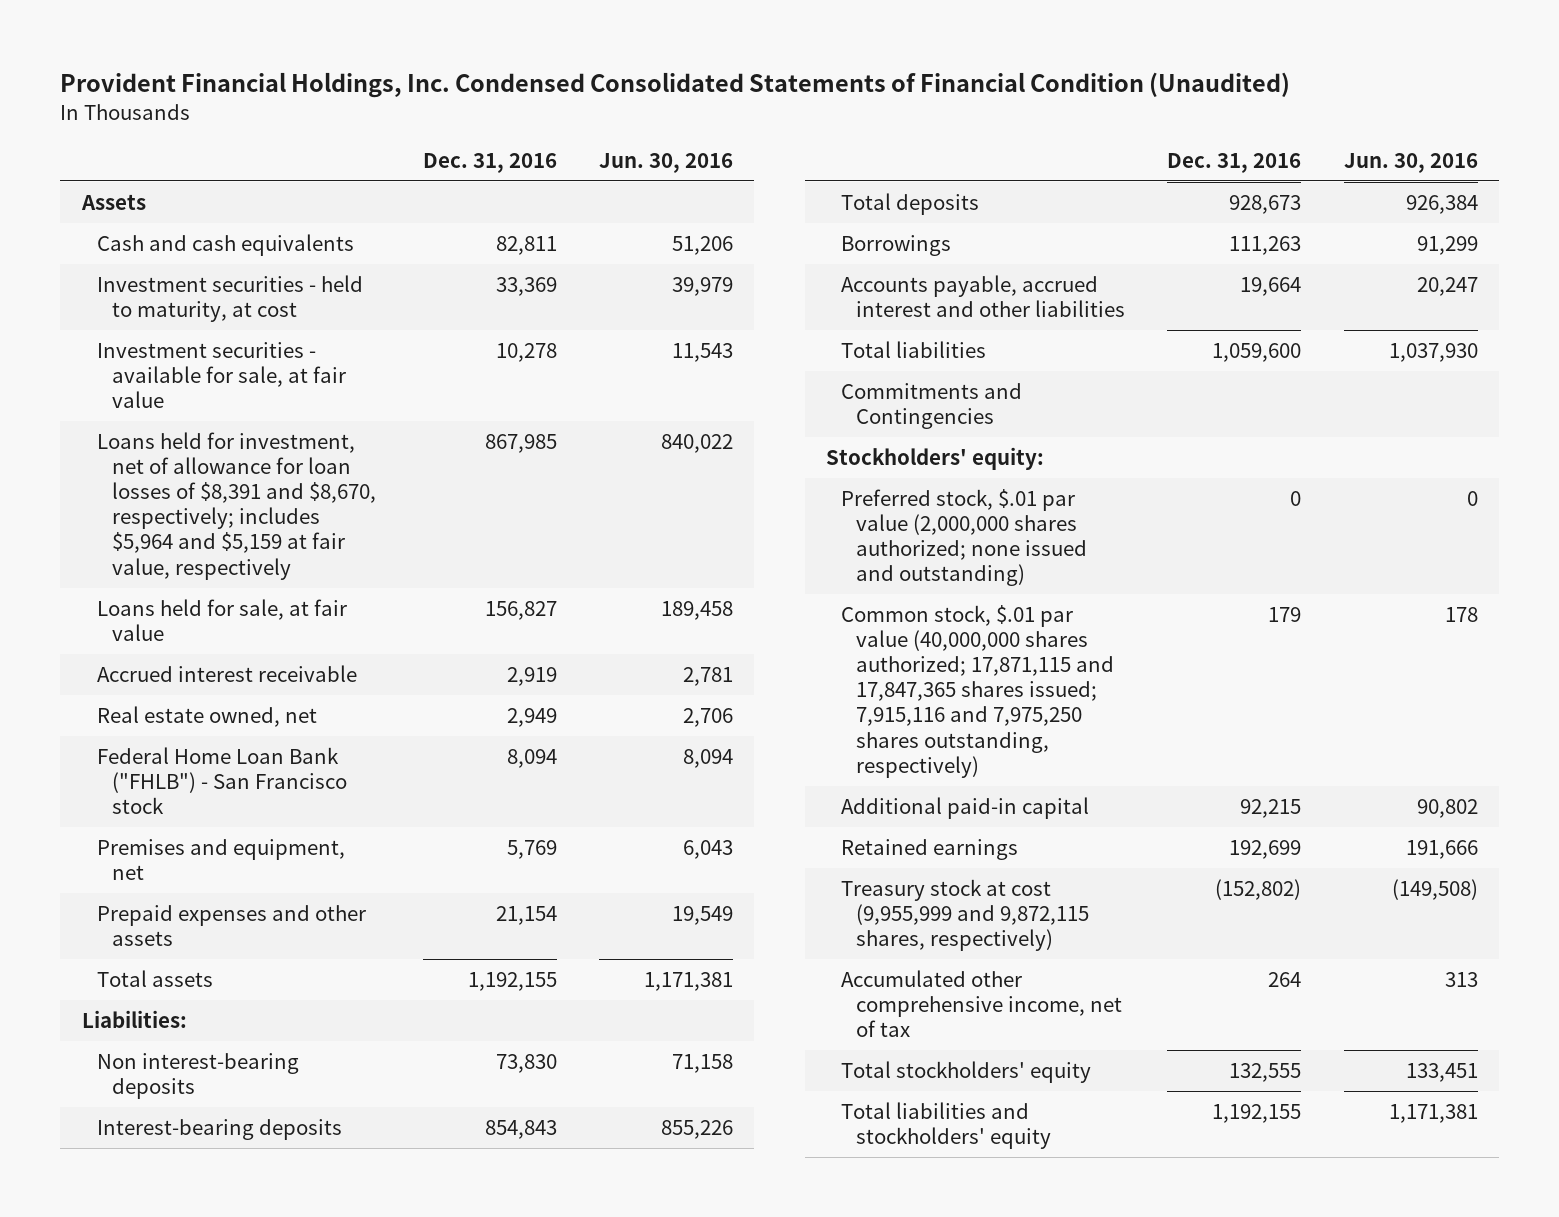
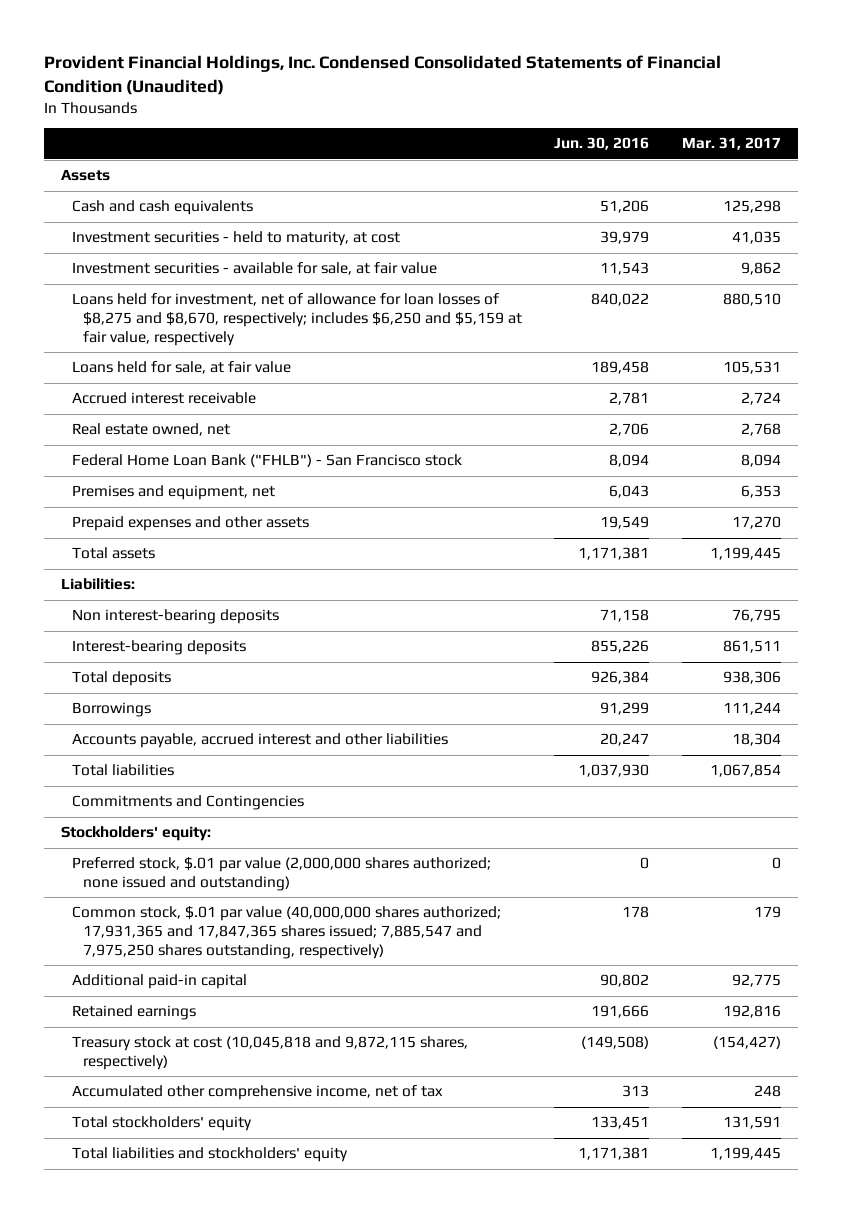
- | Dec. 31, 2016 | Jun. 30, 2016
+ | Jun. 30, 2016 | Mar. 31, 2017
- Loans held for investment, net of allowance for loan losses of $8,391 and $8,670, respectively; includes $5,964 and $5,159 at fair value, respectively | 867,985 | 840,022
+ Loans held for investment, net of allowance for loan losses of $8,275 and $8,670, respectively; includes $6,250 and $5,159 at fair value, respectively | 840,022 | 880,510
- Common stock, $.01 par value (40,000,000 shares authorized; 17,871,115 and 17,847,365 shares issued; 7,915,116 and 7,975,250 shares outstanding, respectively) | 179 | 178
+ Common stock, $.01 par value (40,000,000 shares authorized; 17,931,365 and 17,847,365 shares issued; 7,885,547 and 7,975,250 shares outstanding, respectively) | 178 | 179
- Treasury stock at cost (9,955,999 and 9,872,115 shares, respectively) | (152,802) | (149,508)
+ Treasury stock at cost (10,045,818 and 9,872,115 shares, respectively) | (149,508) | (154,427)

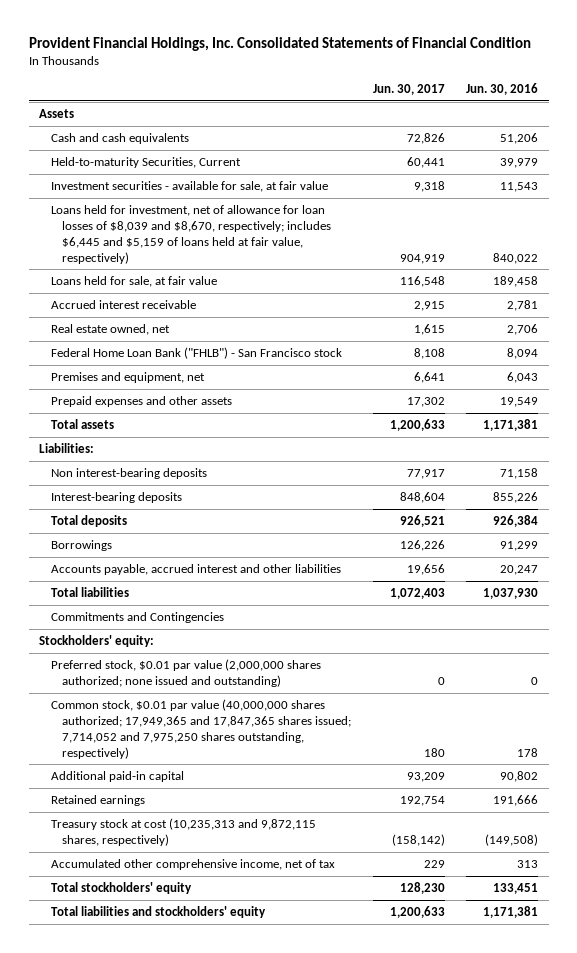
- Provident Financial Holdings, Inc. Condensed Consolidated Statements of Financial Condition (Unaudited)
+ Provident Financial Holdings, Inc. Consolidated Statements of Financial Condition
- | Jun. 30, 2016 | Mar. 31, 2017
+ | Jun. 30, 2017 | Jun. 30, 2016
- Investment securities - held to maturity, at cost | 39,979 | 41,035
+ Held-to-maturity Securities, Current | 60,441 | 39,979
- Loans held for investment, net of allowance for loan losses of $8,275 and $8,670, respectively; includes $6,250 and $5,159 at fair value, respectively | 840,022 | 880,510
+ Loans held for investment, net of allowance for loan losses of $8,039 and $8,670, respectively; includes $6,445 and $5,159 of loans held at fair value, respectively) | 904,919 | 840,022
- Preferred stock, $.01 par value (2,000,000 shares authorized; none issued and outstanding) | 0 | 0
- Common stock, $.01 par value (40,000,000 shares authorized; 17,931,365 and 17,847,365 shares issued; 7,885,547 and 7,975,250 shares outstanding, respectively) | 178 | 179
+ Preferred stock, $0.01 par value (2,000,000 shares authorized; none issued and outstanding) | 0 | 0
+ Common stock, $0.01 par value (40,000,000 shares authorized; 17,949,365 and 17,847,365 shares issued; 7,714,052 and 7,975,250 shares outstanding, respectively) | 180 | 178
- Treasury stock at cost (10,045,818 and 9,872,115 shares, respectively) | (149,508) | (154,427)
+ Treasury stock at cost (10,235,313 and 9,872,115 shares, respectively) | (158,142) | (149,508)

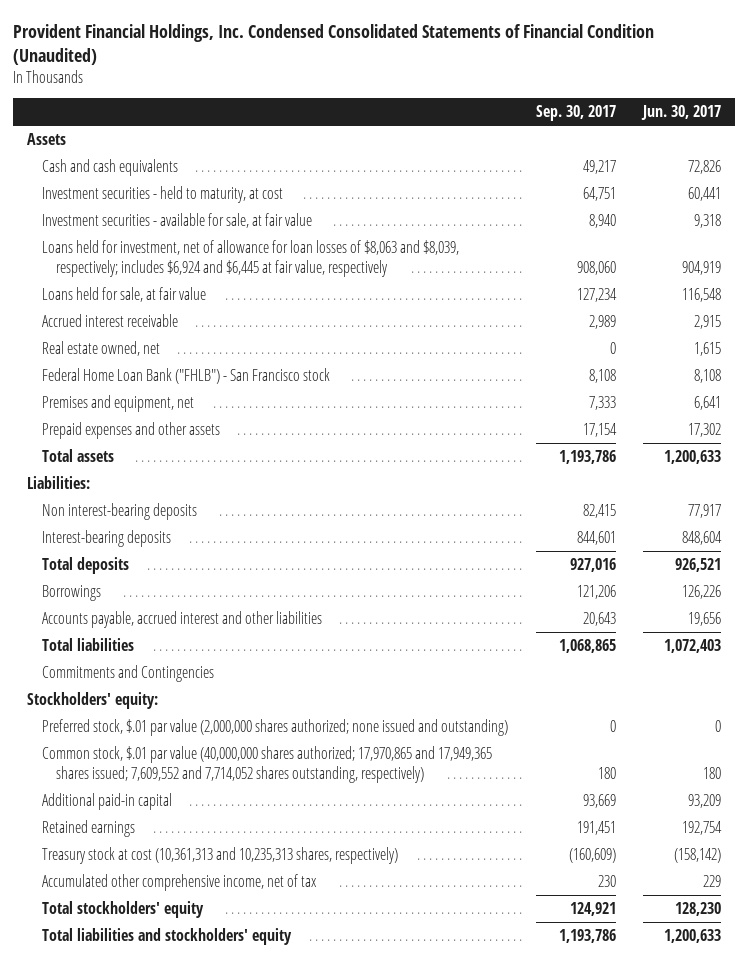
- Provident Financial Holdings, Inc. Consolidated Statements of Financial Condition
+ Provident Financial Holdings, Inc. Condensed Consolidated Statements of Financial Condition (Unaudited)
- | Jun. 30, 2017 | Jun. 30, 2016
+ | Sep. 30, 2017 | Jun. 30, 2017
- Held-to-maturity Securities, Current | 60,441 | 39,979
+ Investment securities - held to maturity, at cost | 64,751 | 60,441
- Loans held for investment, net of allowance for loan losses of $8,039 and $8,670, respectively; includes $6,445 and $5,159 of loans held at fair value, respectively) | 904,919 | 840,022
+ Loans held for investment, net of allowance for loan losses of $8,063 and $8,039, respectively; includes $6,924 and $6,445 at fair value, respectively | 908,060 | 904,919
- Preferred stock, $0.01 par value (2,000,000 shares authorized; none issued and outstanding) | 0 | 0
- Common stock, $0.01 par value (40,000,000 shares authorized; 17,949,365 and 17,847,365 shares issued; 7,714,052 and 7,975,250 shares outstanding, respectively) | 180 | 178
+ Preferred stock, $.01 par value (2,000,000 shares authorized; none issued and outstanding) | 0 | 0
+ Common stock, $.01 par value (40,000,000 shares authorized; 17,970,865 and 17,949,365 shares issued; 7,609,552 and 7,714,052 shares outstanding, respectively) | 180 | 180
- Treasury stock at cost (10,235,313 and 9,872,115 shares, respectively) | (158,142) | (149,508)
+ Treasury stock at cost (10,361,313 and 10,235,313 shares, respectively) | (160,609) | (158,142)

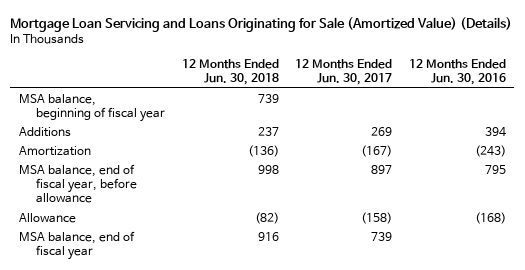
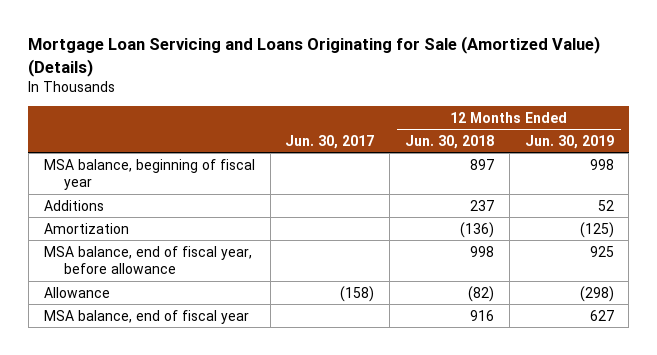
- | 12 Months Ended Jun. 30, 2018 | 12 Months Ended Jun. 30, 2017 | 12 Months Ended Jun. 30, 2016
+ | Jun. 30, 2017 | 12 Months Ended Jun. 30, 2018 | 12 Months Ended Jun. 30, 2019
- MSA balance, beginning of fiscal year | 739 | |
+ MSA balance, beginning of fiscal year | | 897 | 998

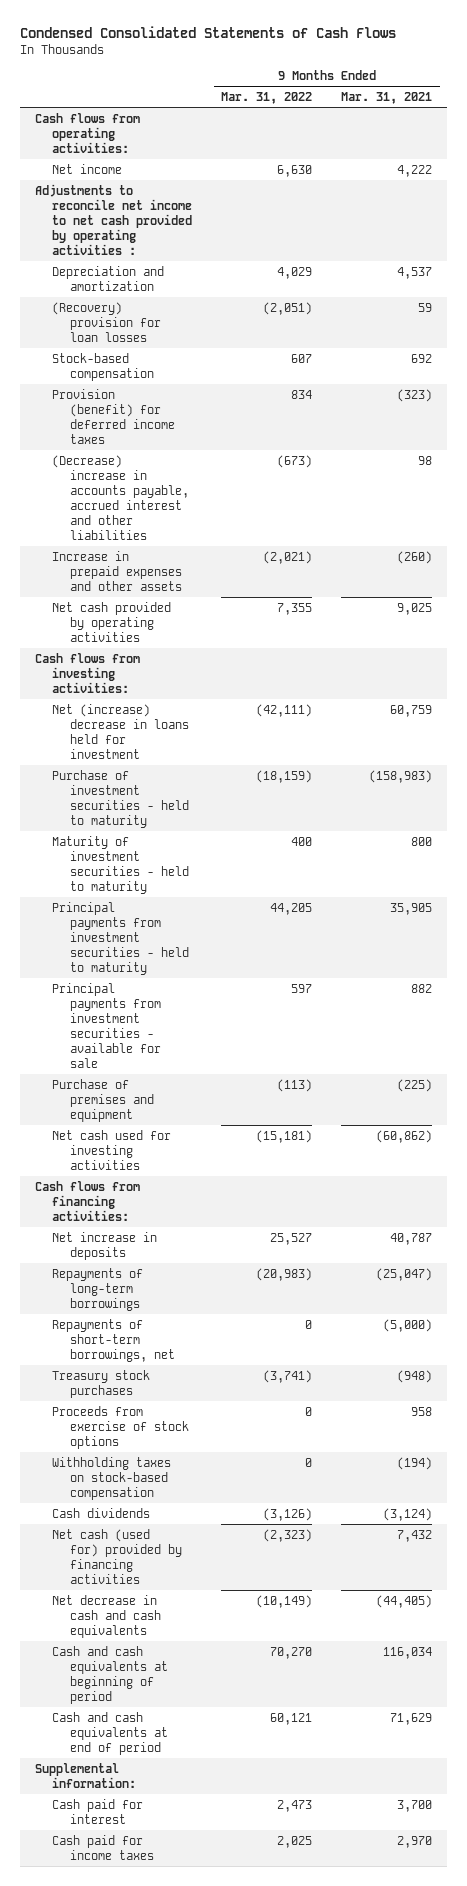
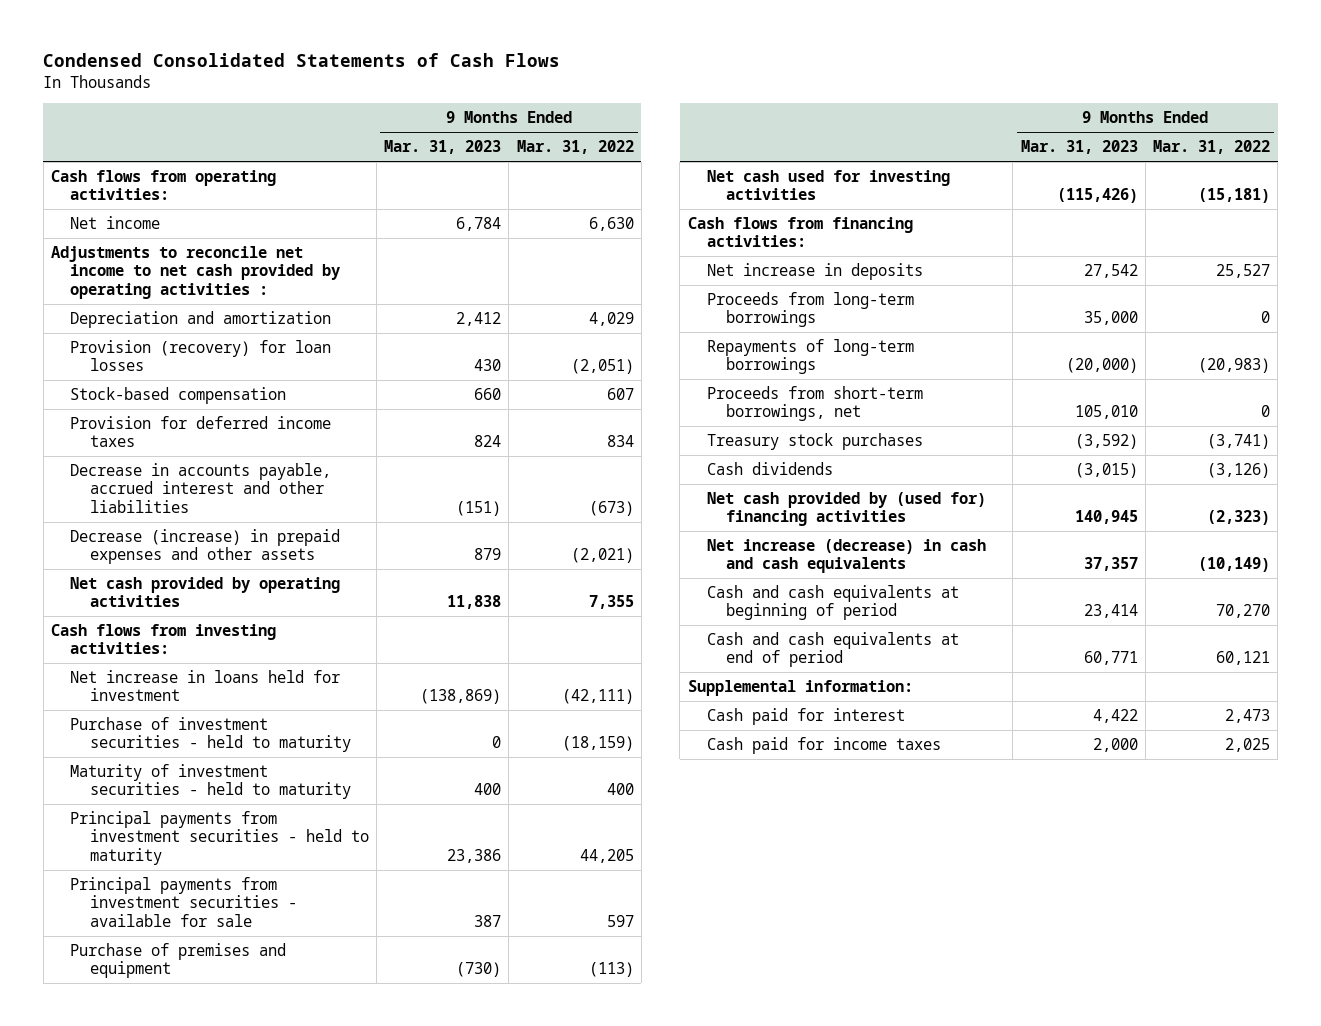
- | 9 Months Ended Mar. 31, 2022 | 9 Months Ended Mar. 31, 2021
+ | 9 Months Ended Mar. 31, 2023 | 9 Months Ended Mar. 31, 2022
- (Recovery) provision for loan losses | (2,051) | 59
+ Provision (recovery) for loan losses | 430 | (2,051)
- Provision (benefit) for deferred income taxes | 834 | (323)
- (Decrease) increase in accounts payable, accrued interest and other liabilities | (673) | 98
- Increase in prepaid expenses and other assets | (2,021) | (260)
+ Provision for deferred income taxes | 824 | 834
+ Decrease in accounts payable, accrued interest and other liabilities | (151) | (673)
+ Decrease (increase) in prepaid expenses and other assets | 879 | (2,021)
- Net (increase) decrease in loans held for investment | (42,111) | 60,759
+ Net increase in loans held for investment | (138,869) | (42,111)
+ Proceeds from long-term borrowings | 35,000 | 0
- Repayments of short-term borrowings, net | 0 | (5,000)
+ Proceeds from short-term borrowings, net | 105,010 | 0
- Proceeds from exercise of stock options | 0 | 958
- Withholding taxes on stock-based compensation | 0 | (194)
- Net cash (used for) provided by financing activities | (2,323) | 7,432
- Net decrease in cash and cash equivalents | (10,149) | (44,405)
+ Net cash provided by (used for) financing activities | 140,945 | (2,323)
+ Net increase (decrease) in cash and cash equivalents | 37,357 | (10,149)

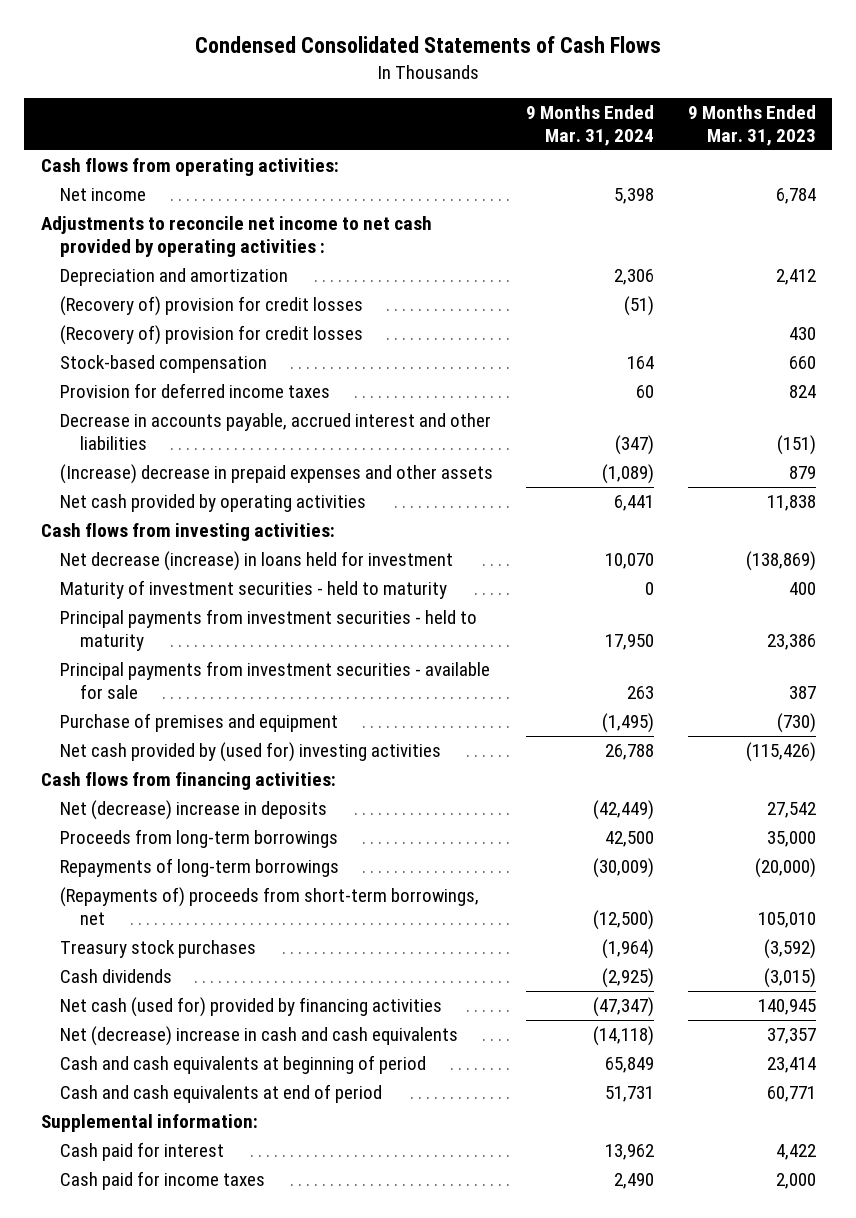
- | 9 Months Ended Mar. 31, 2023 | 9 Months Ended Mar. 31, 2022
+ | 9 Months Ended Mar. 31, 2024 | 9 Months Ended Mar. 31, 2023
- Provision (recovery) for loan losses | 430 | (2,051)
+ (Recovery of) provision for credit losses | (51) |
+ (Recovery of) provision for credit losses | | 430
- Decrease (increase) in prepaid expenses and other assets | 879 | (2,021)
+ (Increase) decrease in prepaid expenses and other assets | (1,089) | 879
- Net increase in loans held for investment | (138,869) | (42,111)
- Purchase of investment securities - held to maturity | 0 | (18,159)
+ Net decrease (increase) in loans held for investment | 10,070 | (138,869)
- Net cash used for investing activities | (115,426) | (15,181)
+ Net cash provided by (used for) investing activities | 26,788 | (115,426)
- Net increase in deposits | 27,542 | 25,527
+ Net (decrease) increase in deposits | (42,449) | 27,542
- Proceeds from short-term borrowings, net | 105,010 | 0
+ (Repayments of) proceeds from short-term borrowings, net | (12,500) | 105,010
- Net cash provided by (used for) financing activities | 140,945 | (2,323)
- Net increase (decrease) in cash and cash equivalents | 37,357 | (10,149)
+ Net cash (used for) provided by financing activities | (47,347) | 140,945
+ Net (decrease) increase in cash and cash equivalents | (14,118) | 37,357

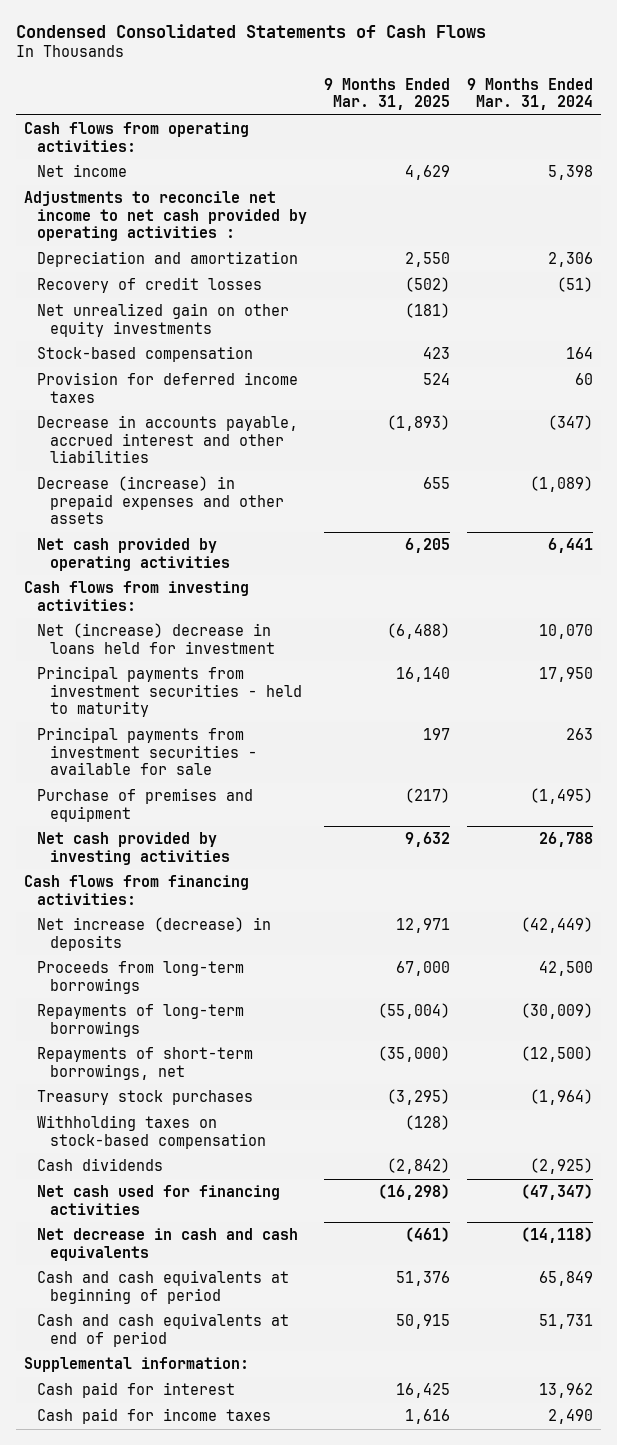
- | 9 Months Ended Mar. 31, 2024 | 9 Months Ended Mar. 31, 2023
+ | 9 Months Ended Mar. 31, 2025 | 9 Months Ended Mar. 31, 2024
- (Recovery of) provision for credit losses | (51) |
- (Recovery of) provision for credit losses | | 430
+ Recovery of credit losses | (502) | (51)
+ Net unrealized gain on other equity investments | (181) |
- (Increase) decrease in prepaid expenses and other assets | (1,089) | 879
+ Decrease (increase) in prepaid expenses and other assets | 655 | (1,089)
- Net decrease (increase) in loans held for investment | 10,070 | (138,869)
- Maturity of investment securities - held to maturity | 0 | 400
+ Net (increase) decrease in loans held for investment | (6,488) | 10,070
- Net cash provided by (used for) investing activities | 26,788 | (115,426)
+ Net cash provided by investing activities | 9,632 | 26,788
- Net (decrease) increase in deposits | (42,449) | 27,542
+ Net increase (decrease) in deposits | 12,971 | (42,449)
- (Repayments of) proceeds from short-term borrowings, net | (12,500) | 105,010
+ Repayments of short-term borrowings, net | (35,000) | (12,500)
+ Withholding taxes on stock-based compensation | (128) |
- Net cash (used for) provided by financing activities | (47,347) | 140,945
- Net (decrease) increase in cash and cash equivalents | (14,118) | 37,357
+ Net cash used for financing activities | (16,298) | (47,347)
+ Net decrease in cash and cash equivalents | (461) | (14,118)

